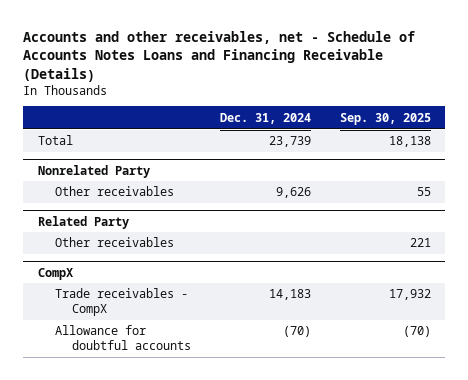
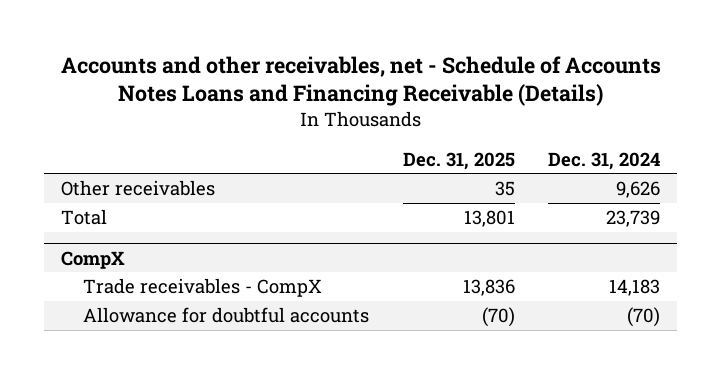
- | Dec. 31, 2024 | Sep. 30, 2025
+ | Dec. 31, 2025 | Dec. 31, 2024
- Nonrelated Party
- Related Party
- Other receivables | | 221
moved down: Total | 13,801 | 23,739

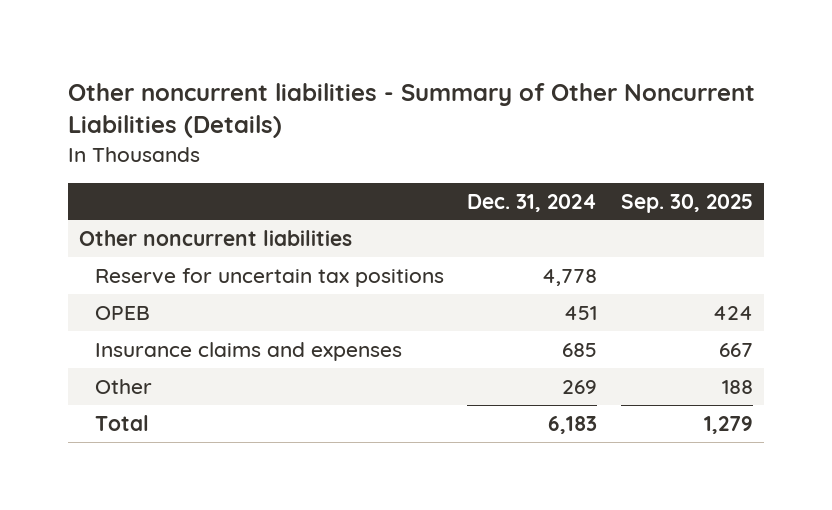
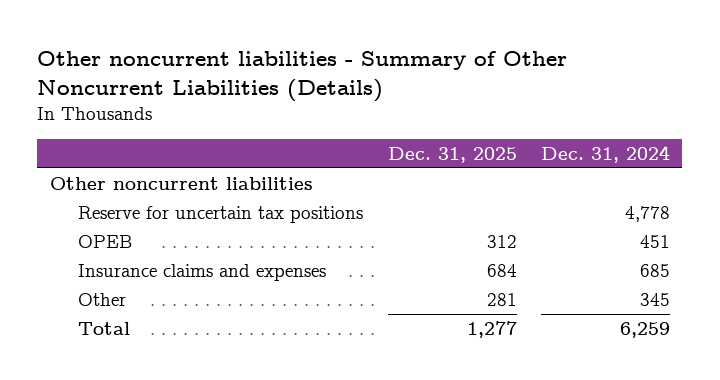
- | Dec. 31, 2024 | Sep. 30, 2025
+ | Dec. 31, 2025 | Dec. 31, 2024
- Other | 269 | 188
- Total | 6,183 | 1,279
+ Other | 281 | 345
+ Total | 1,277 | 6,259

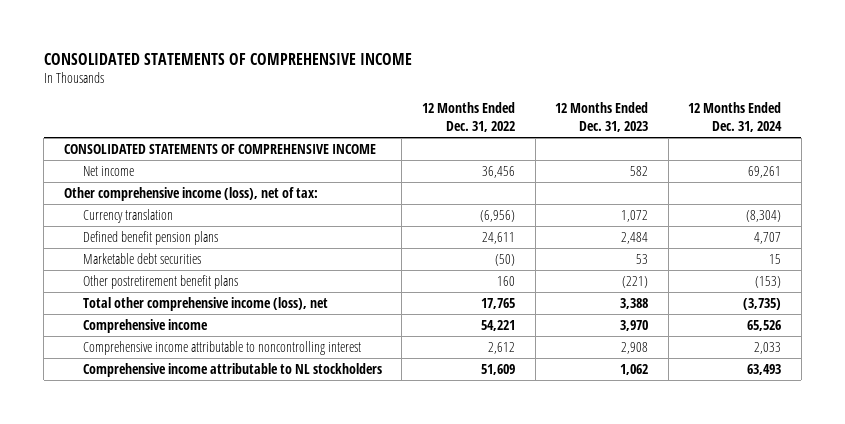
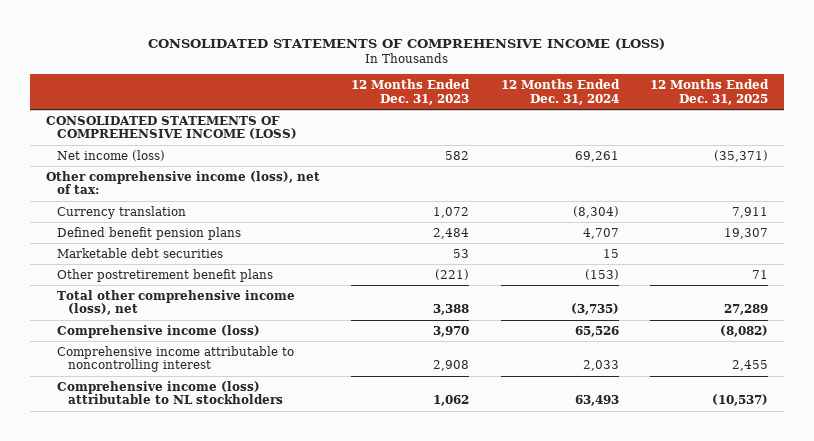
- CONSOLIDATED STATEMENTS OF COMPREHENSIVE INCOME
+ CONSOLIDATED STATEMENTS OF COMPREHENSIVE INCOME (LOSS)
- | 12 Months Ended Dec. 31, 2022 | 12 Months Ended Dec. 31, 2023 | 12 Months Ended Dec. 31, 2024
+ | 12 Months Ended Dec. 31, 2023 | 12 Months Ended Dec. 31, 2024 | 12 Months Ended Dec. 31, 2025
- CONSOLIDATED STATEMENTS OF COMPREHENSIVE INCOME
- Net income | 36,456 | 582 | 69,261
+ CONSOLIDATED STATEMENTS OF COMPREHENSIVE INCOME (LOSS)
+ Net income (loss) | 582 | 69,261 | (35,371)
- Comprehensive income | 54,221 | 3,970 | 65,526
+ Comprehensive income (loss) | 3,970 | 65,526 | (8,082)
- Comprehensive income attributable to NL stockholders | 51,609 | 1,062 | 63,493
+ Comprehensive income (loss) attributable to NL stockholders | 1,062 | 63,493 | (10,537)

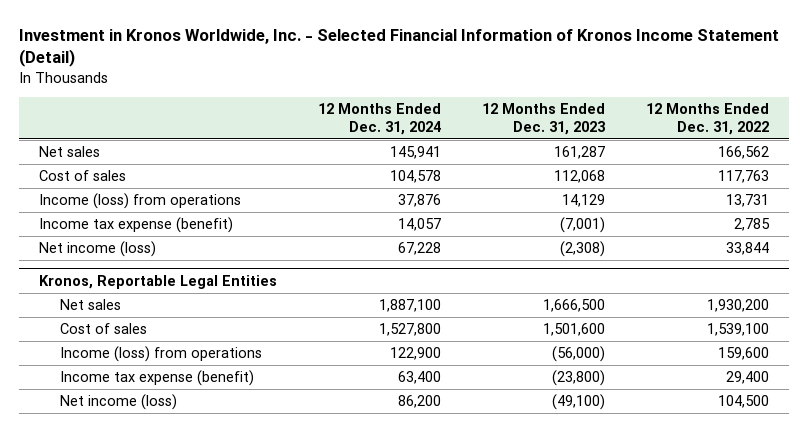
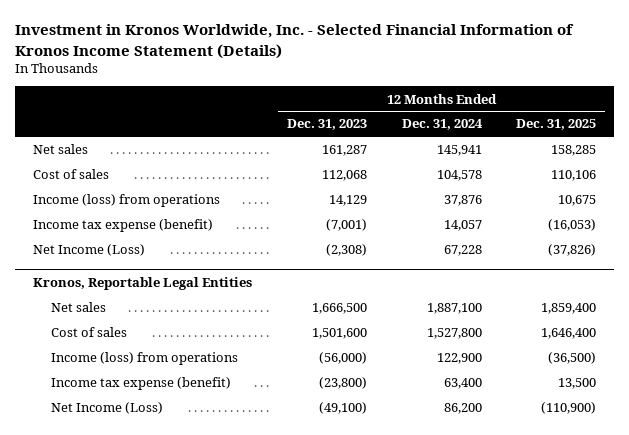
- Investment in Kronos Worldwide, Inc. - Selected Financial Information of Kronos Income Statement (Detail)
+ Investment in Kronos Worldwide, Inc. - Selected Financial Information of Kronos Income Statement (Details)
- | 12 Months Ended Dec. 31, 2024 | 12 Months Ended Dec. 31, 2023 | 12 Months Ended Dec. 31, 2022
+ | 12 Months Ended Dec. 31, 2023 | 12 Months Ended Dec. 31, 2024 | 12 Months Ended Dec. 31, 2025
- Net income (loss) | 67,228 | (2,308) | 33,844
+ Net Income (Loss) | (2,308) | 67,228 | (37,826)
@ Kronos, Reportable Legal Entities
- Net income (loss) | 86,200 | (49,100) | 104,500
+ Net Income (Loss) | (49,100) | 86,200 | (110,900)

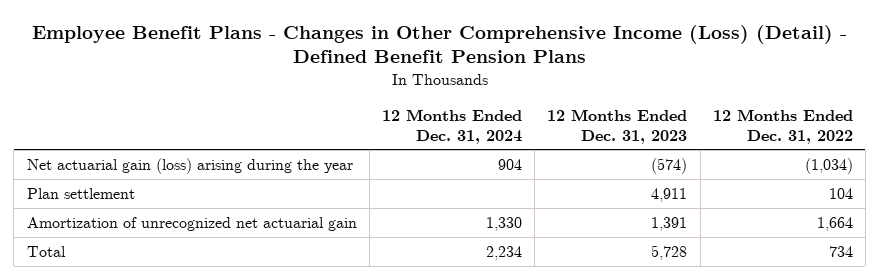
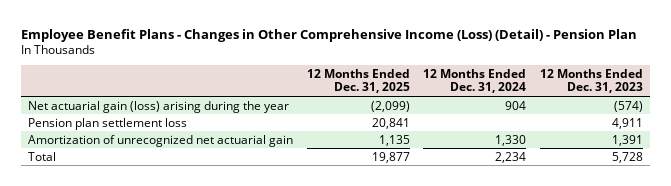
- Employee Benefit Plans - Changes in Other Comprehensive Income (Loss) (Detail) - Defined Benefit Pension Plans
+ Employee Benefit Plans - Changes in Other Comprehensive Income (Loss) (Detail) - Pension Plan
- | 12 Months Ended Dec. 31, 2024 | 12 Months Ended Dec. 31, 2023 | 12 Months Ended Dec. 31, 2022
+ | 12 Months Ended Dec. 31, 2025 | 12 Months Ended Dec. 31, 2024 | 12 Months Ended Dec. 31, 2023
- Plan settlement | | 4,911 | 104
+ Pension plan settlement loss | 20,841 | | 4,911

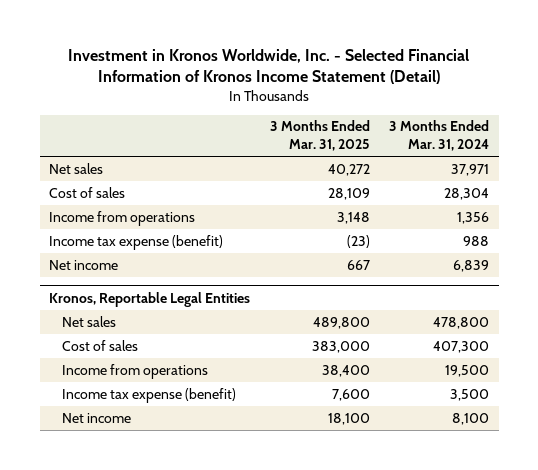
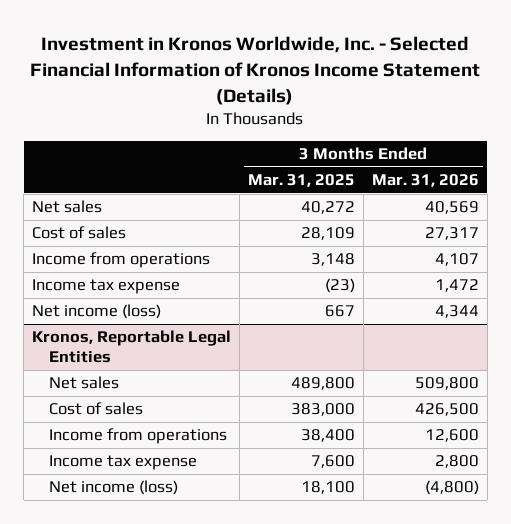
- Investment in Kronos Worldwide, Inc. - Selected Financial Information of Kronos Income Statement (Detail)
+ Investment in Kronos Worldwide, Inc. - Selected Financial Information of Kronos Income Statement (Details)
- | 3 Months Ended Mar. 31, 2025 | 3 Months Ended Mar. 31, 2024
+ | 3 Months Ended Mar. 31, 2025 | 3 Months Ended Mar. 31, 2026
- Income tax expense (benefit) | (23) | 988
- Net income | 667 | 6,839
+ Income tax expense | (23) | 1,472
+ Net income (loss) | 667 | 4,344
@ Kronos, Reportable Legal Entities
- Income tax expense (benefit) | 7,600 | 3,500
- Net income | 18,100 | 8,100
+ Income tax expense | 7,600 | 2,800
+ Net income (loss) | 18,100 | (4,800)

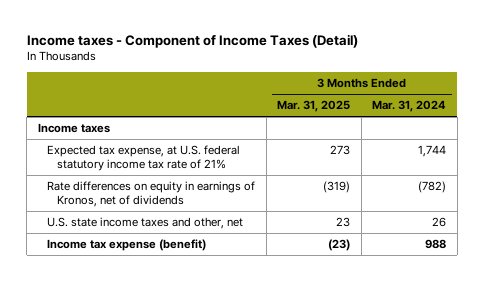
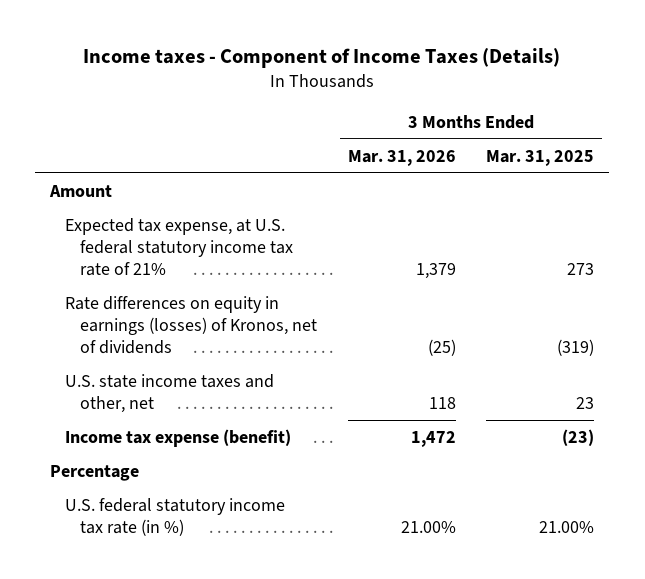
- Income taxes - Component of Income Taxes (Detail)
+ Income taxes - Component of Income Taxes (Details)
- | 3 Months Ended Mar. 31, 2025 | 3 Months Ended Mar. 31, 2024
+ | 3 Months Ended Mar. 31, 2026 | 3 Months Ended Mar. 31, 2025
- Income taxes
+ Amount
- Rate differences on equity in earnings of Kronos, net of dividends | (319) | (782)
+ Rate differences on equity in earnings (losses) of Kronos, net of dividends | (25) | (319)
+ Percentage
+ U.S. federal statutory income tax rate (in %) | 21.00% | 21.00%

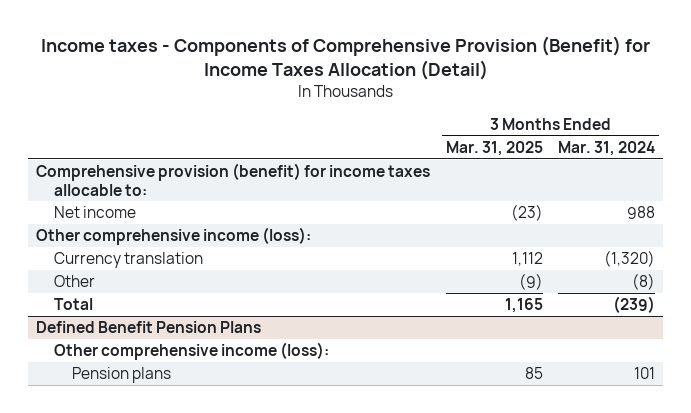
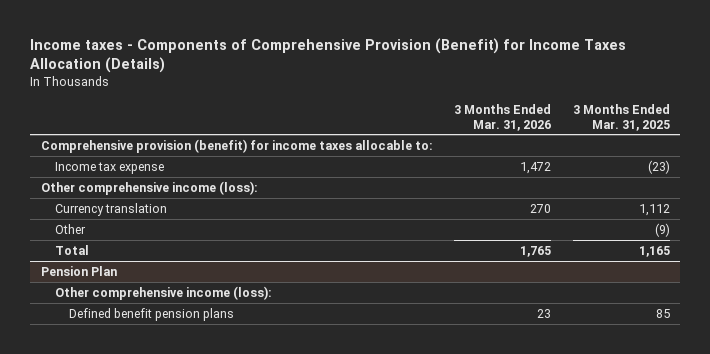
- Income taxes - Components of Comprehensive Provision (Benefit) for Income Taxes Allocation (Detail)
+ Income taxes - Components of Comprehensive Provision (Benefit) for Income Taxes Allocation (Details)
- | 3 Months Ended Mar. 31, 2025 | 3 Months Ended Mar. 31, 2024
+ | 3 Months Ended Mar. 31, 2026 | 3 Months Ended Mar. 31, 2025
- Net income | (23) | 988
+ Income tax expense | 1,472 | (23)
- Defined Benefit Pension Plans
+ Pension Plan
- Pension plans | 85 | 101
+ Defined benefit pension plans | 23 | 85

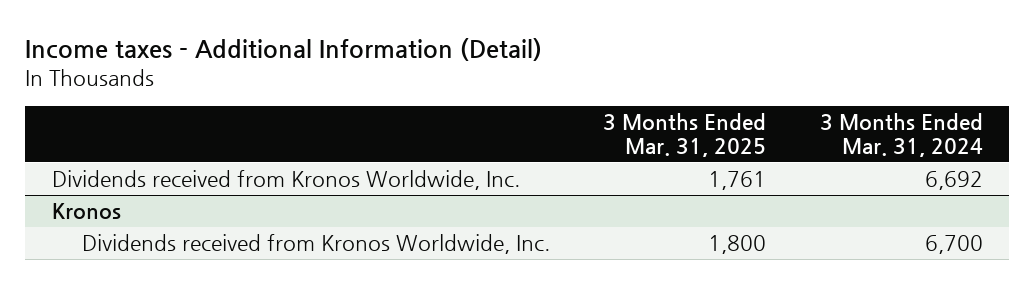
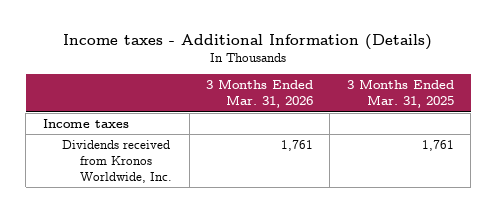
- Income taxes - Additional Information (Detail)
+ Income taxes - Additional Information (Details)
- | 3 Months Ended Mar. 31, 2025 | 3 Months Ended Mar. 31, 2024
+ | 3 Months Ended Mar. 31, 2026 | 3 Months Ended Mar. 31, 2025
+ Income taxes
- Kronos
- Dividends received from Kronos Worldwide, Inc. | 1,800 | 6,700

